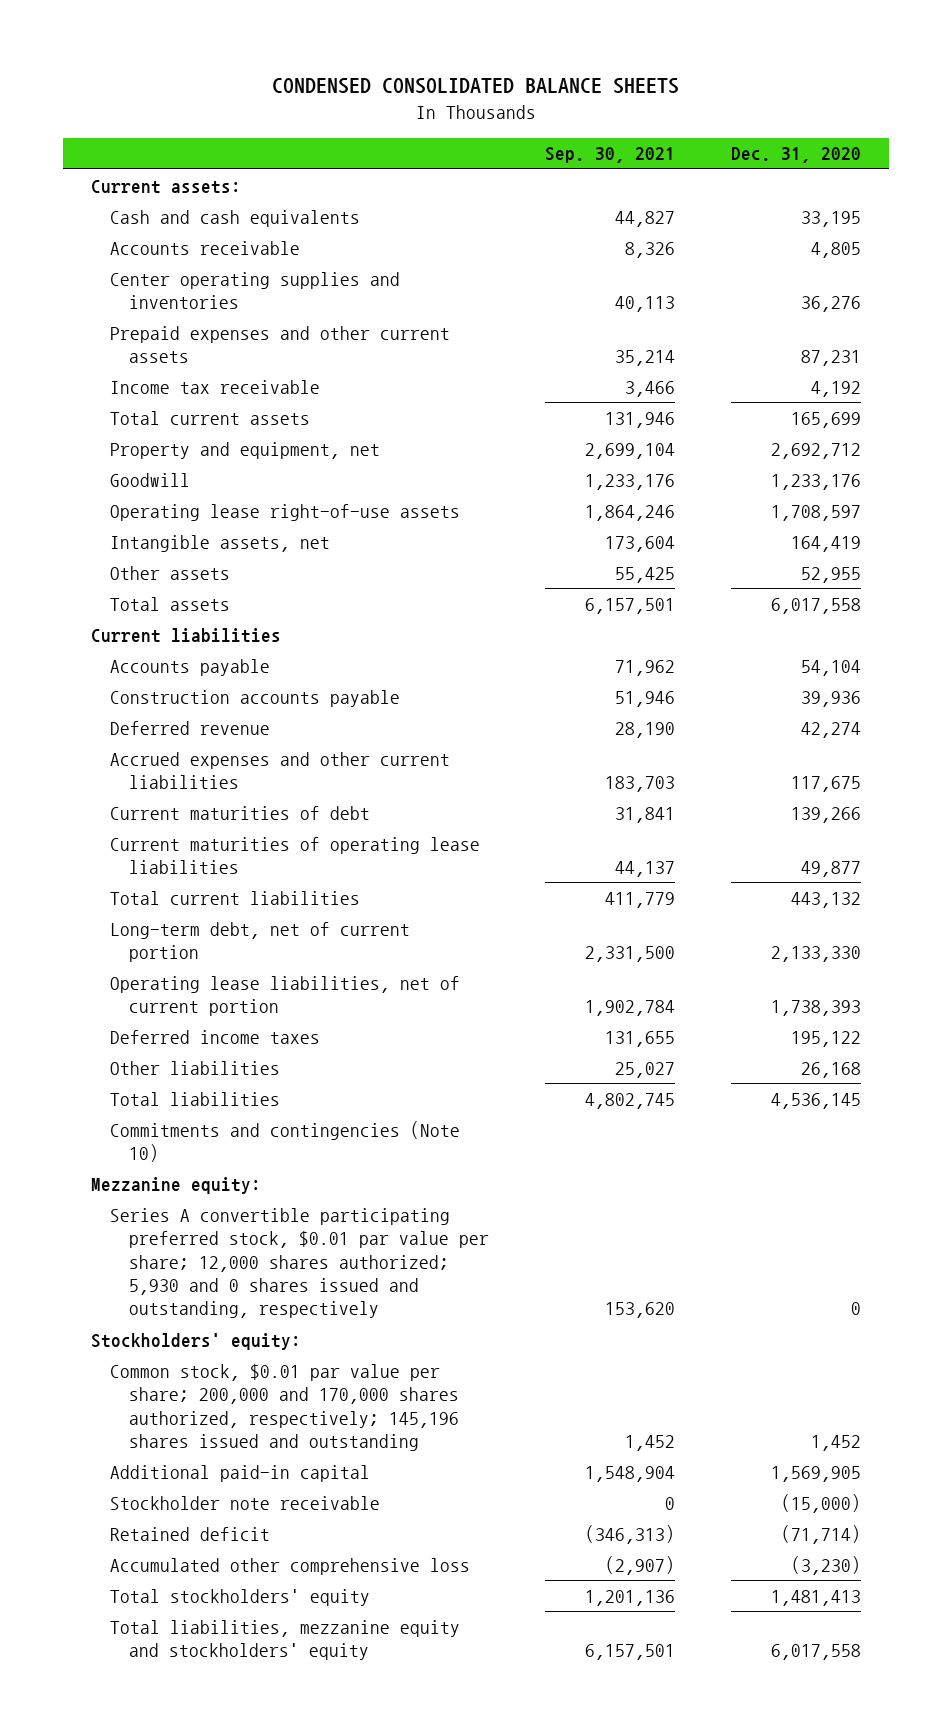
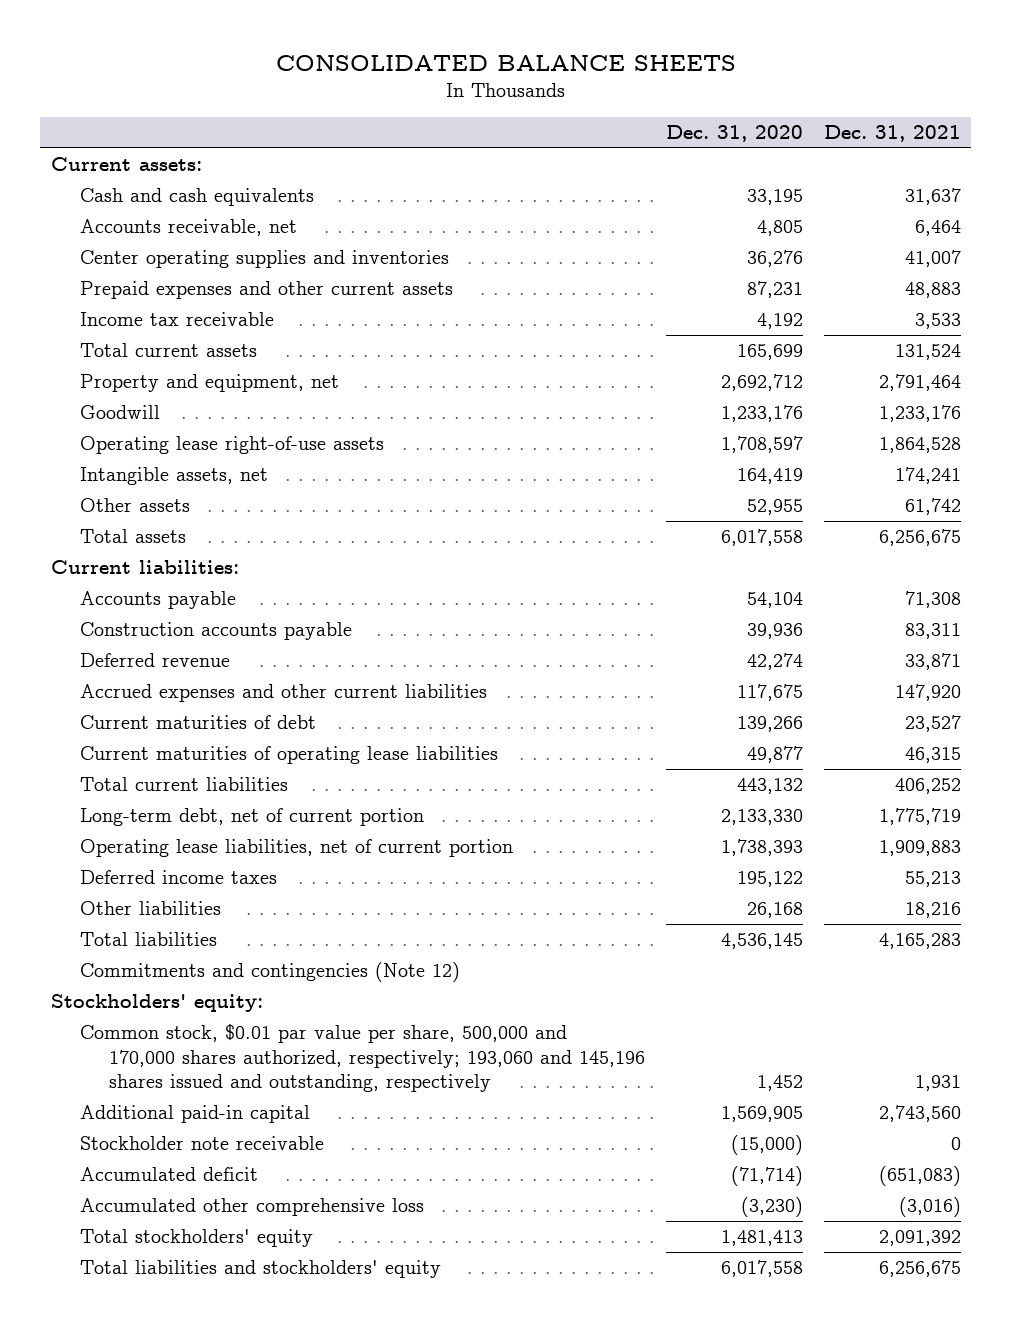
- CONDENSED CONSOLIDATED BALANCE SHEETS
+ CONSOLIDATED BALANCE SHEETS
- | Sep. 30, 2021 | Dec. 31, 2020
+ | Dec. 31, 2020 | Dec. 31, 2021
- Accounts receivable | 8,326 | 4,805
+ Accounts receivable, net | 4,805 | 6,464
- Current liabilities
+ Current liabilities:
- Commitments and contingencies (Note 10)
- Mezzanine equity:
- Series A convertible participating preferred stock, $0.01 par value per share; 12,000 shares authorized; 5,930 and 0 shares issued and outstanding, respectively | 153,620 | 0
+ Commitments and contingencies (Note 12)
- Common stock, $0.01 par value per share; 200,000 and 170,000 shares authorized, respectively; 145,196 shares issued and outstanding | 1,452 | 1,452
+ Common stock, $0.01 par value per share, 500,000 and 170,000 shares authorized, respectively; 193,060 and 145,196 shares issued and outstanding, respectively | 1,452 | 1,931
- Retained deficit | (346,313) | (71,714)
+ Accumulated deficit | (71,714) | (651,083)
- Total liabilities, mezzanine equity and stockholders' equity | 6,157,501 | 6,017,558
+ Total liabilities and stockholders' equity | 6,017,558 | 6,256,675

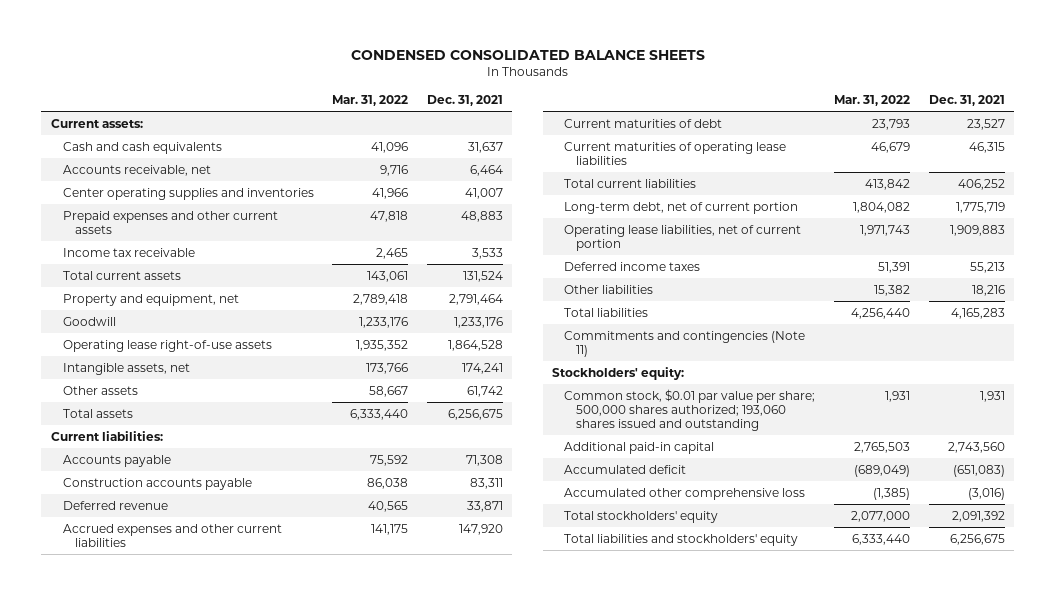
- CONSOLIDATED BALANCE SHEETS
+ CONDENSED CONSOLIDATED BALANCE SHEETS
- | Dec. 31, 2020 | Dec. 31, 2021
+ | Mar. 31, 2022 | Dec. 31, 2021
- Commitments and contingencies (Note 12)
+ Commitments and contingencies (Note 11)
- Common stock, $0.01 par value per share, 500,000 and 170,000 shares authorized, respectively; 193,060 and 145,196 shares issued and outstanding, respectively | 1,452 | 1,931
+ Common stock, $0.01 par value per share; 500,000 shares authorized; 193,060 shares issued and outstanding | 1,931 | 1,931
- Stockholder note receivable | (15,000) | 0

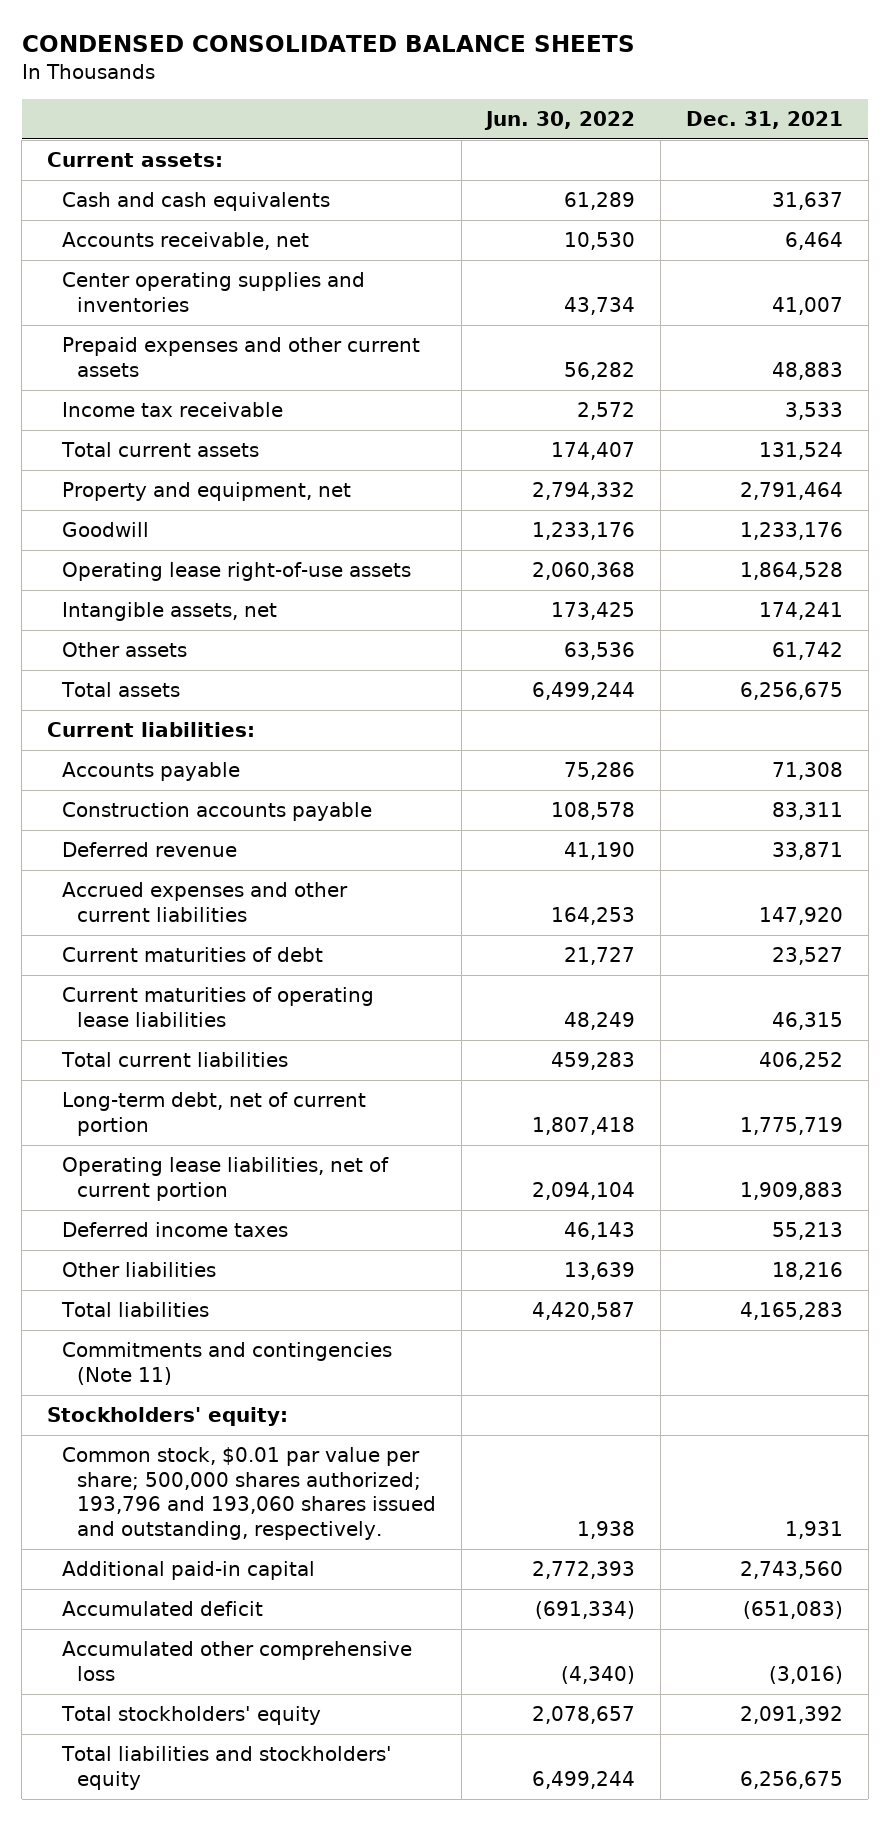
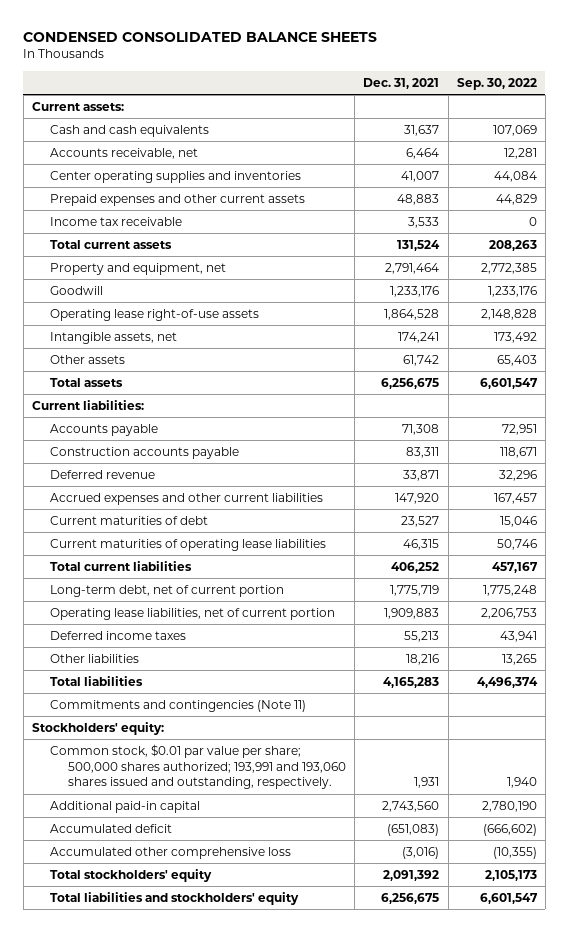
- | Jun. 30, 2022 | Dec. 31, 2021
+ | Dec. 31, 2021 | Sep. 30, 2022
- Common stock, $0.01 par value per share; 500,000 shares authorized; 193,796 and 193,060 shares issued and outstanding, respectively. | 1,938 | 1,931
+ Common stock, $0.01 par value per share; 500,000 shares authorized; 193,991 and 193,060 shares issued and outstanding, respectively. | 1,931 | 1,940

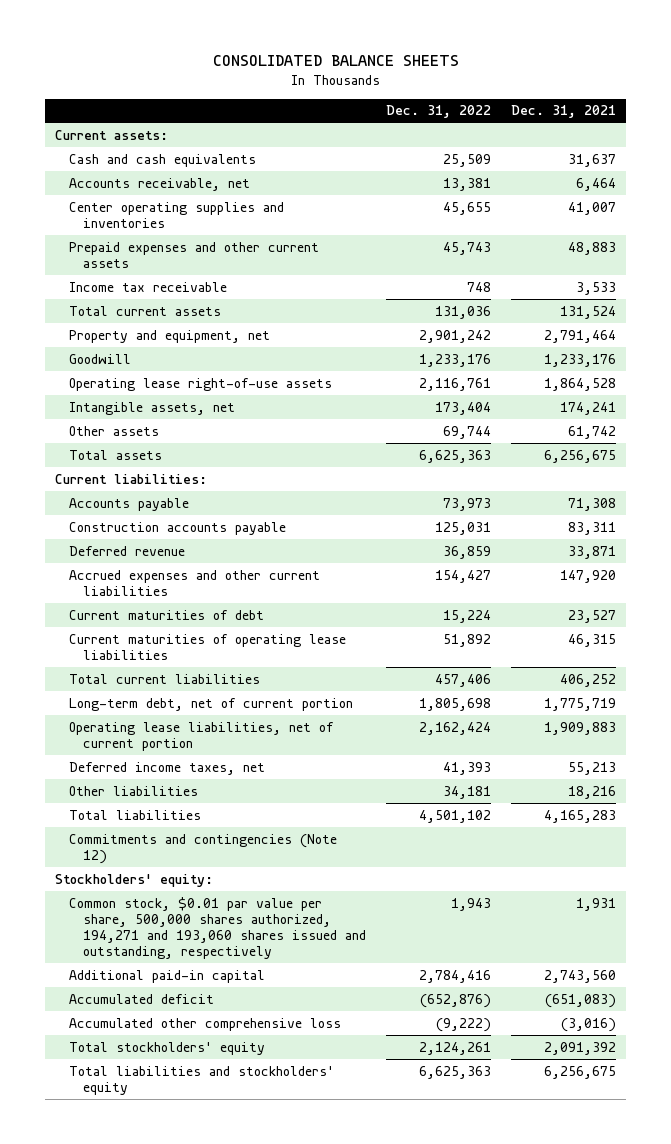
- CONDENSED CONSOLIDATED BALANCE SHEETS
+ CONSOLIDATED BALANCE SHEETS
- | Dec. 31, 2021 | Sep. 30, 2022
+ | Dec. 31, 2022 | Dec. 31, 2021
- Deferred income taxes | 55,213 | 43,941
+ Deferred income taxes, net | 41,393 | 55,213
- Commitments and contingencies (Note 11)
+ Commitments and contingencies (Note 12)
- Common stock, $0.01 par value per share; 500,000 shares authorized; 193,991 and 193,060 shares issued and outstanding, respectively. | 1,931 | 1,940
+ Common stock, $0.01 par value per share, 500,000 shares authorized, 194,271 and 193,060 shares issued and outstanding, respectively | 1,943 | 1,931

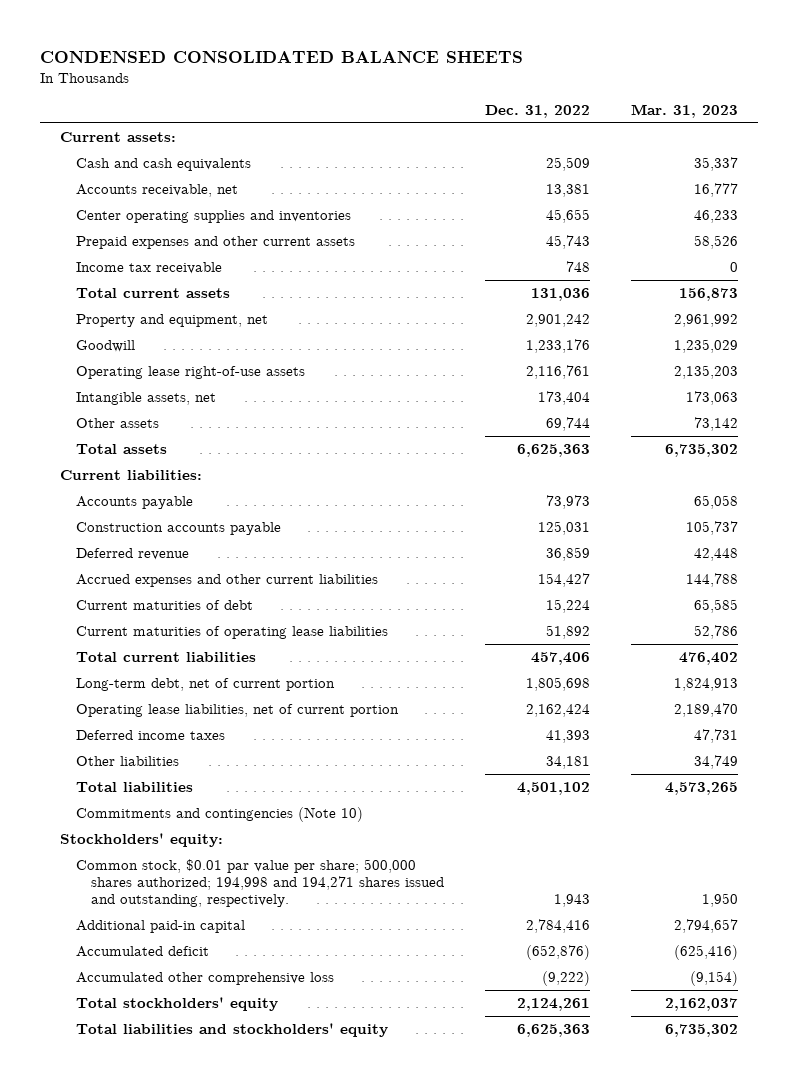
- CONSOLIDATED BALANCE SHEETS
+ CONDENSED CONSOLIDATED BALANCE SHEETS
- | Dec. 31, 2022 | Dec. 31, 2021
+ | Dec. 31, 2022 | Mar. 31, 2023
- Deferred income taxes, net | 41,393 | 55,213
+ Deferred income taxes | 41,393 | 47,731
- Commitments and contingencies (Note 12)
+ Commitments and contingencies (Note 10)
- Common stock, $0.01 par value per share, 500,000 shares authorized, 194,271 and 193,060 shares issued and outstanding, respectively | 1,943 | 1,931
+ Common stock, $0.01 par value per share; 500,000 shares authorized; 194,998 and 194,271 shares issued and outstanding, respectively. | 1,943 | 1,950

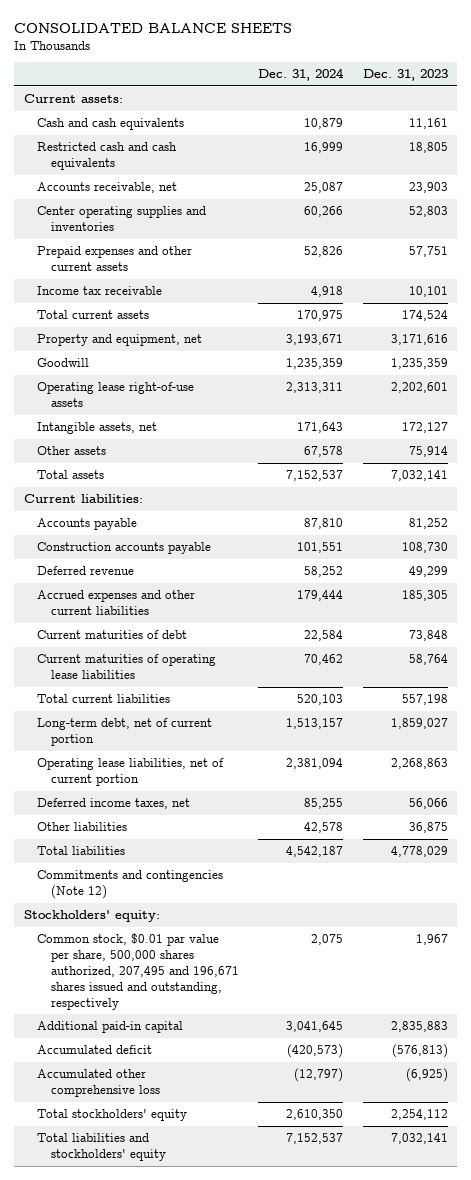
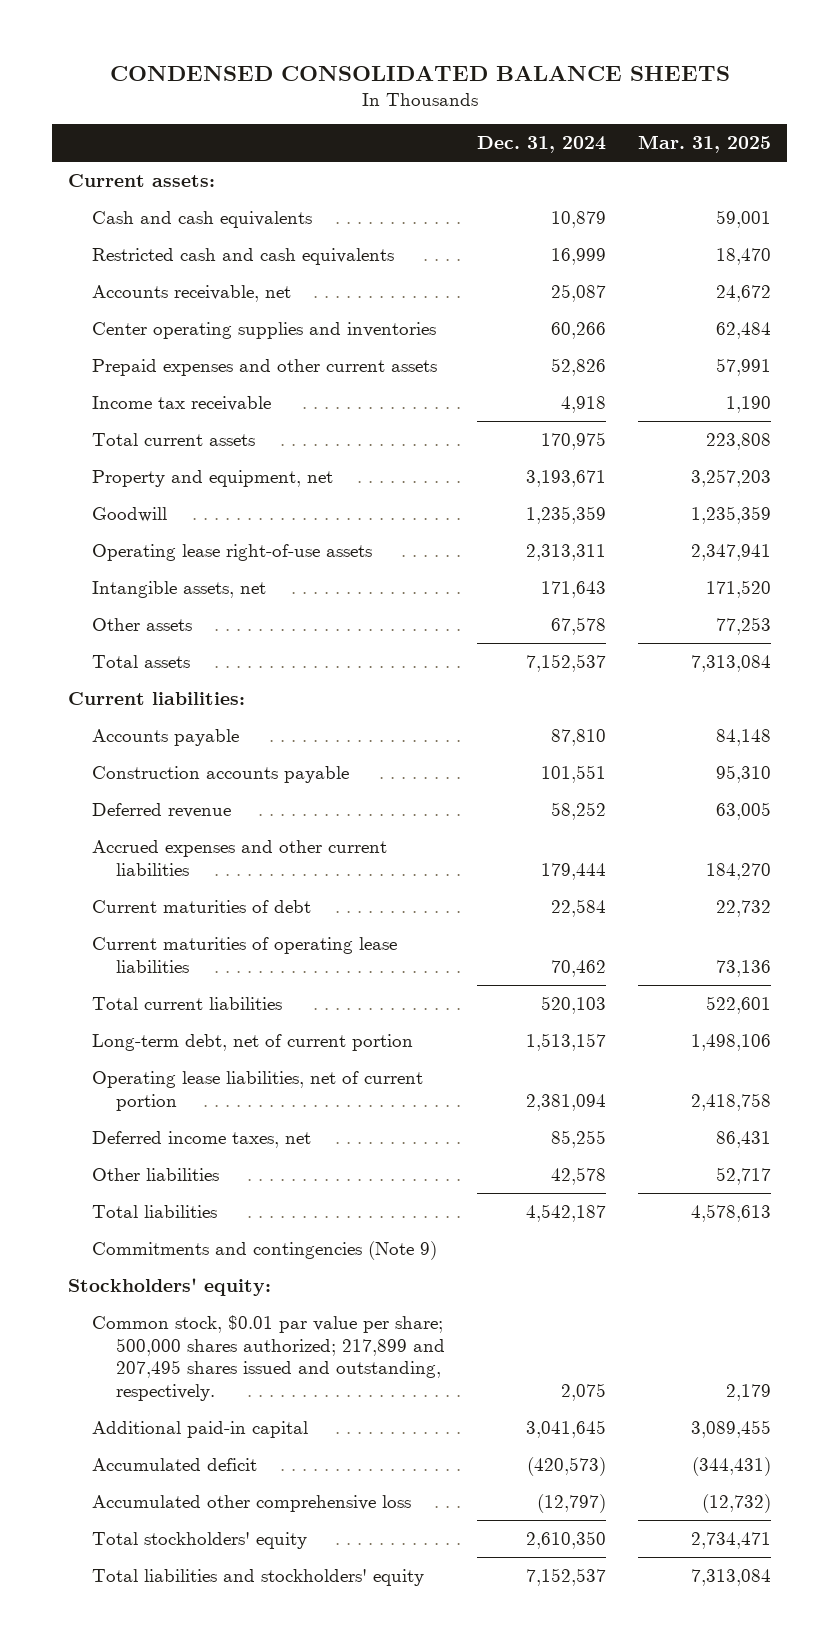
- CONSOLIDATED BALANCE SHEETS
+ CONDENSED CONSOLIDATED BALANCE SHEETS
- | Dec. 31, 2024 | Dec. 31, 2023
+ | Dec. 31, 2024 | Mar. 31, 2025
- Commitments and contingencies (Note 12)
+ Commitments and contingencies (Note 9)
- Common stock, $0.01 par value per share, 500,000 shares authorized, 207,495 and 196,671 shares issued and outstanding, respectively | 2,075 | 1,967
+ Common stock, $0.01 par value per share; 500,000 shares authorized; 217,899 and 207,495 shares issued and outstanding, respectively. | 2,075 | 2,179

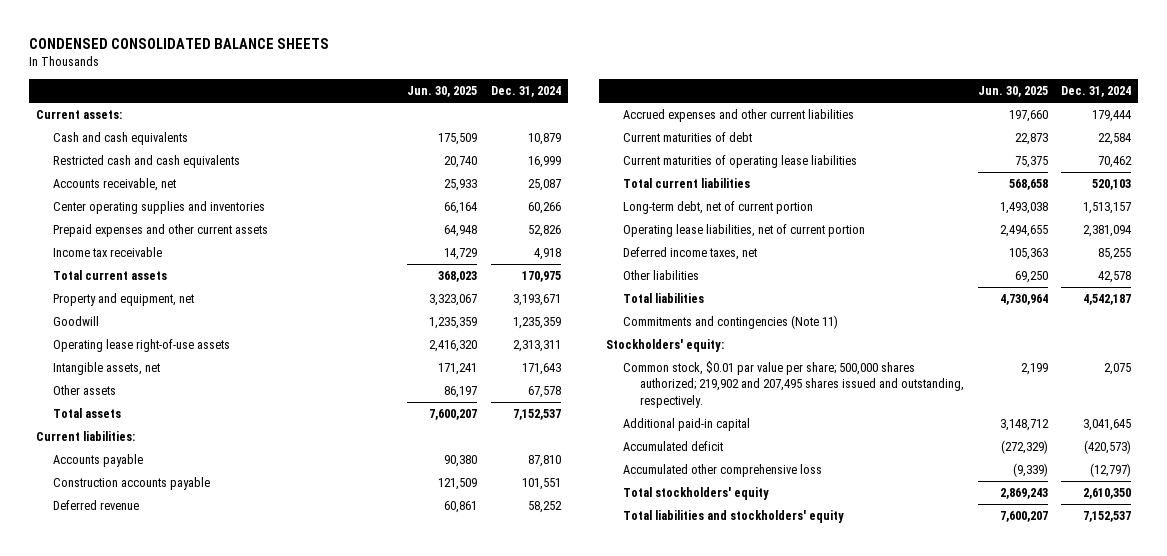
- | Dec. 31, 2024 | Mar. 31, 2025
+ | Jun. 30, 2025 | Dec. 31, 2024
- Commitments and contingencies (Note 9)
+ Commitments and contingencies (Note 11)
- Common stock, $0.01 par value per share; 500,000 shares authorized; 217,899 and 207,495 shares issued and outstanding, respectively. | 2,075 | 2,179
+ Common stock, $0.01 par value per share; 500,000 shares authorized; 219,902 and 207,495 shares issued and outstanding, respectively. | 2,199 | 2,075

